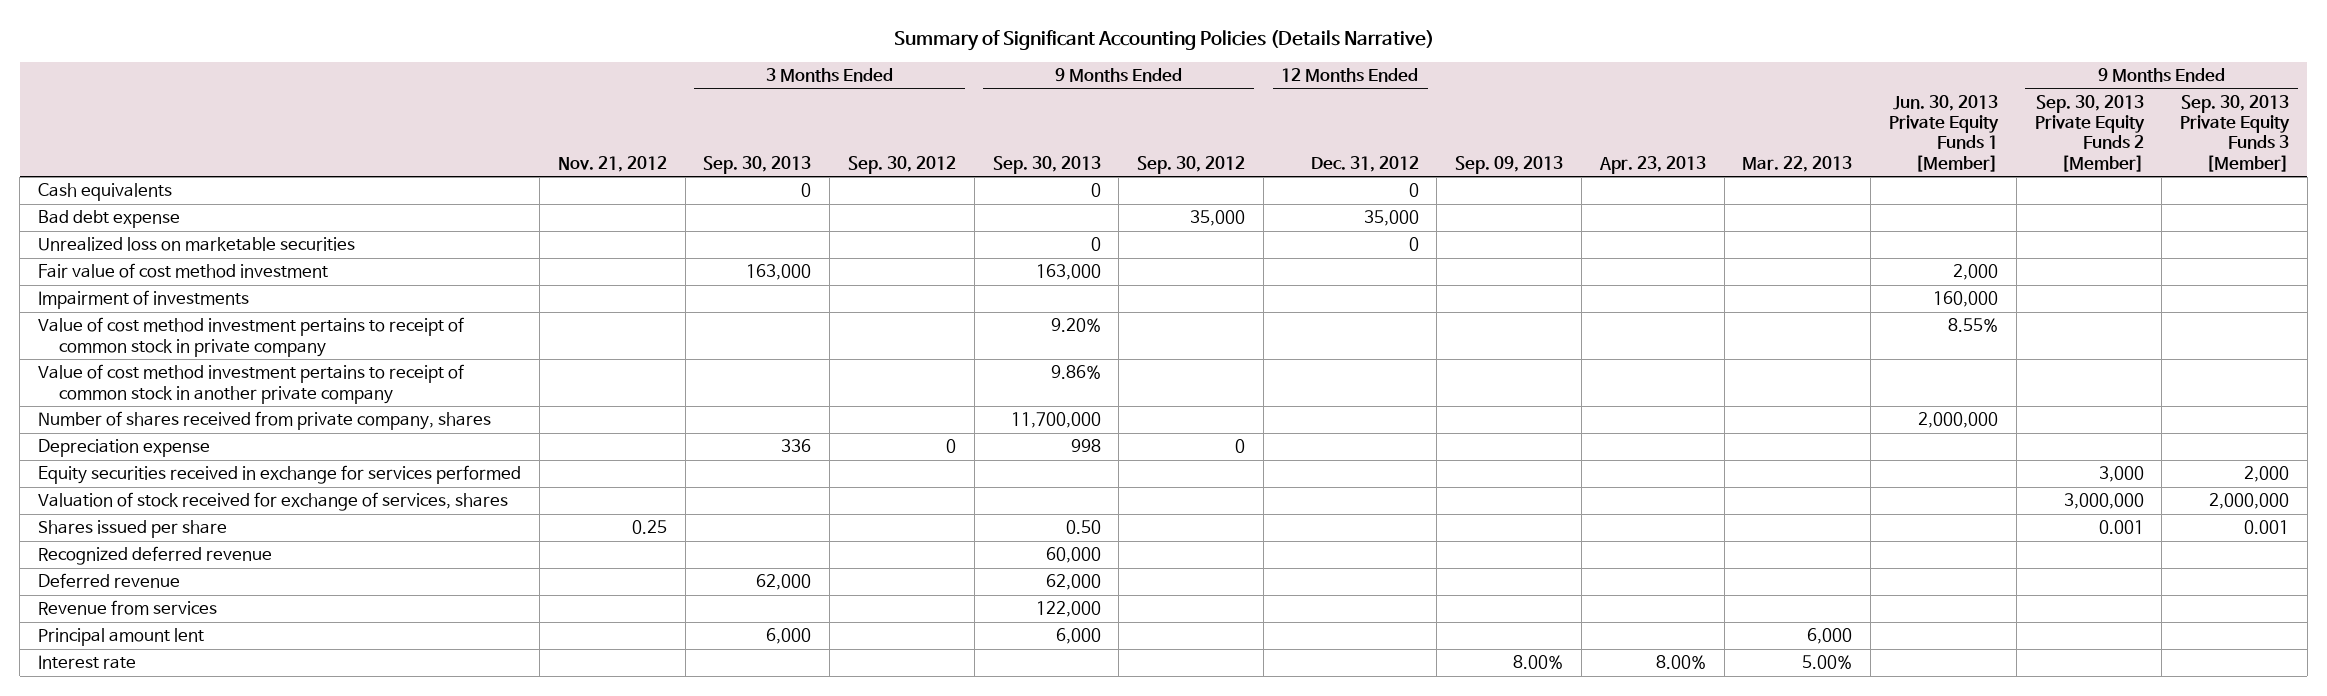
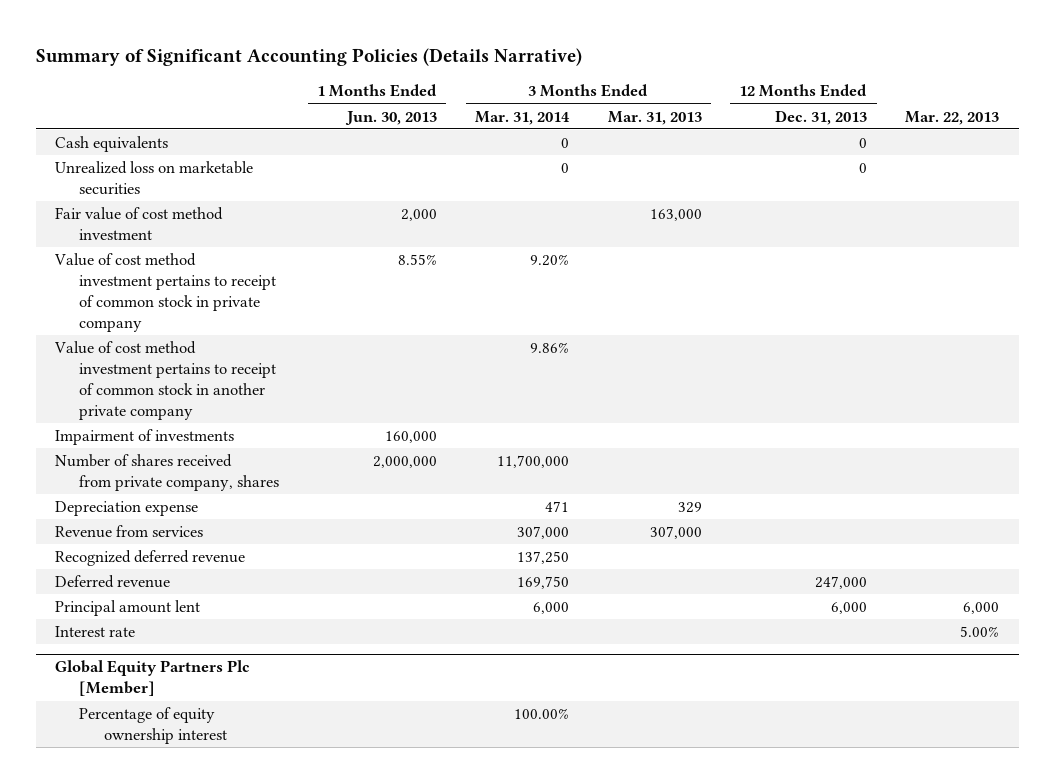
- | Nov. 21, 2012 | 3 Months Ended Sep. 30, 2013 | 3 Months Ended Sep. 30, 2012 | 9 Months Ended Sep. 30, 2013 | 9 Months Ended Sep. 30, 2012 | 12 Months Ended Dec. 31, 2012 | Sep. 09, 2013 | Apr. 23, 2013 | Mar. 22, 2013 | Jun. 30, 2013 Private Equity Funds 1 [Member] | 9 Months Ended Sep. 30, 2013 Private Equity Funds 2 [Member] | 9 Months Ended Sep. 30, 2013 Private Equity Funds 3 [Member]
+ | 1 Months Ended Jun. 30, 2013 | 3 Months Ended Mar. 31, 2014 | 3 Months Ended Mar. 31, 2013 | 12 Months Ended Dec. 31, 2013 | Mar. 22, 2013
- Bad debt expense | | | | | 35,000 | 35,000 | | | | | |
moved down: Impairment of investments | 160,000 | | | |
- Equity securities received in exchange for services performed | | | | | | | | | | | 3,000 | 2,000
- Valuation of stock received for exchange of services, shares | | | | | | | | | | | 3,000,000 | 2,000,000
- Shares issued per share | 0.25 | | | 0.50 | | | | | | | 0.001 | 0.001
moved up: Revenue from services | | 307,000 | 307,000 | |
+ Global Equity Partners Plc [Member]
+ Percentage of equity ownership interest | | 100.00% | | |

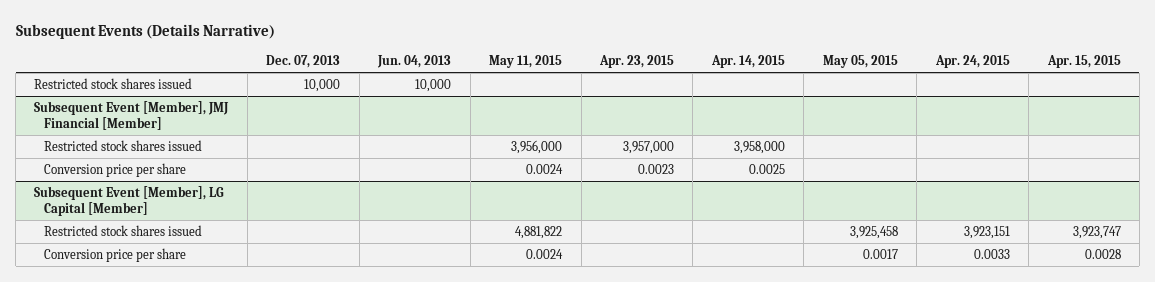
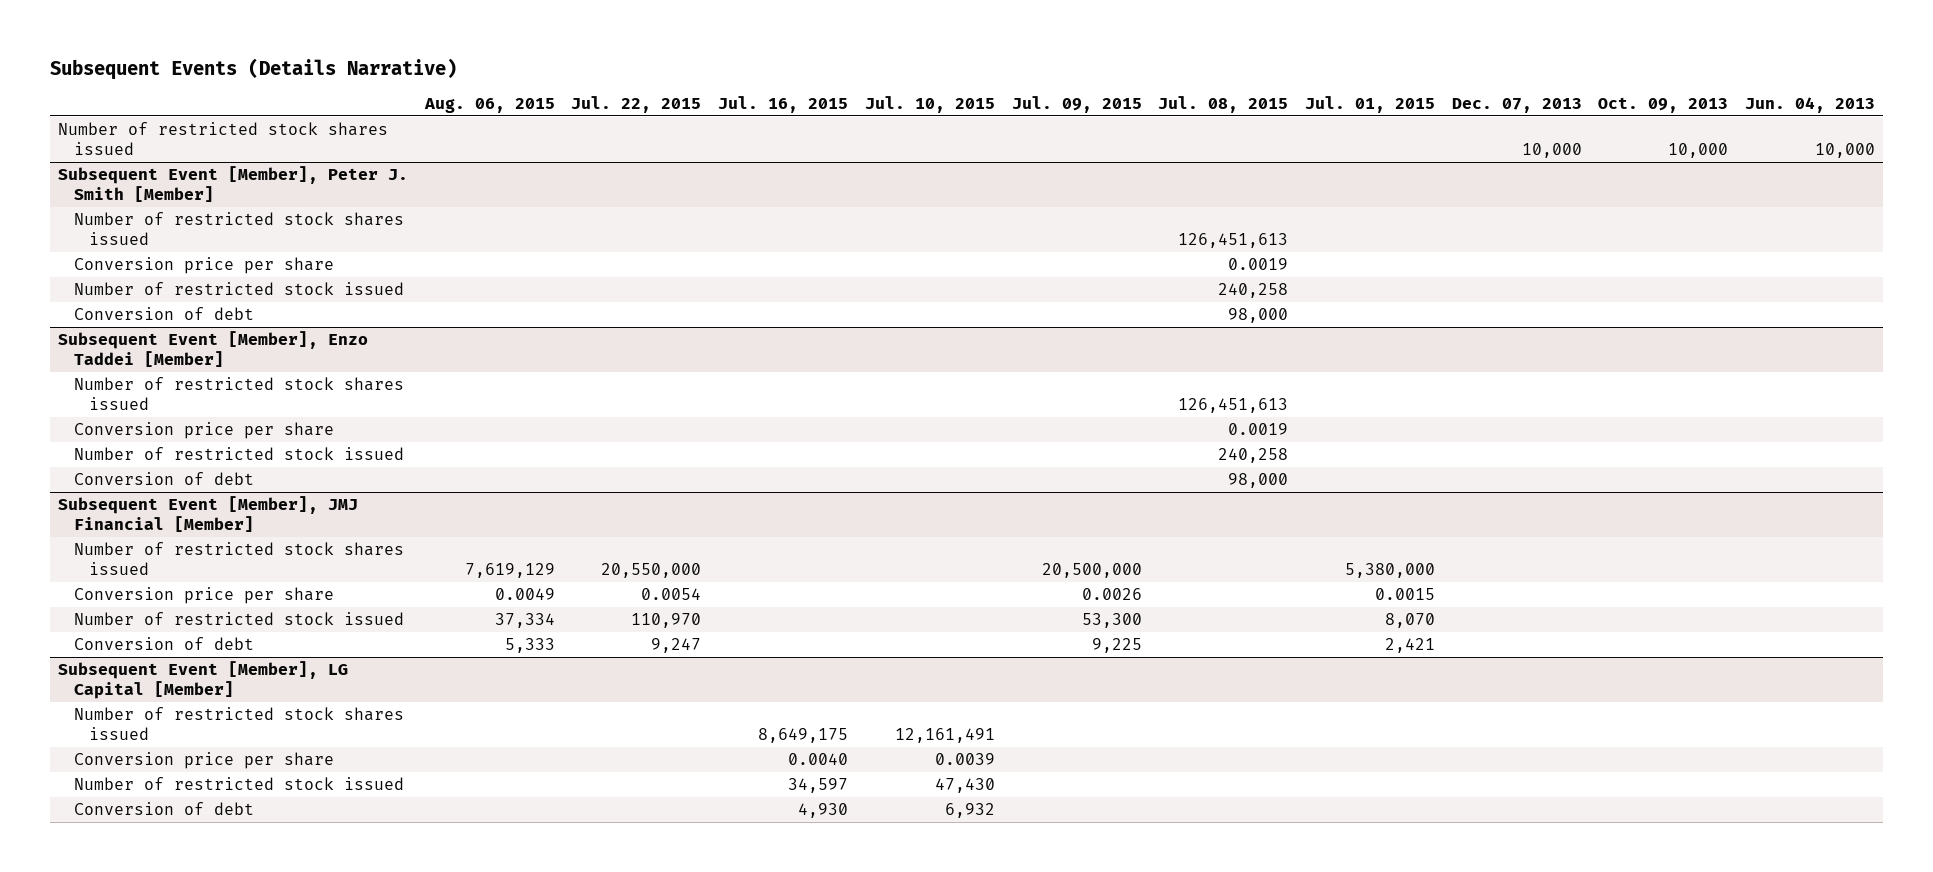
- | Dec. 07, 2013 | Jun. 04, 2013 | May 11, 2015 | Apr. 23, 2015 | Apr. 14, 2015 | May 05, 2015 | Apr. 24, 2015 | Apr. 15, 2015
+ | Aug. 06, 2015 | Jul. 22, 2015 | Jul. 16, 2015 | Jul. 10, 2015 | Jul. 09, 2015 | Jul. 08, 2015 | Jul. 01, 2015 | Dec. 07, 2013 | Oct. 09, 2013 | Jun. 04, 2013
- Restricted stock shares issued | 10,000 | 10,000 | | | | | |
+ Number of restricted stock shares issued | | | | | | | | 10,000 | 10,000 | 10,000
+ Subsequent Event [Member], Peter J. Smith [Member]
+ Number of restricted stock shares issued | | | | | | 126,451,613 | | | |
+ Conversion price per share | | | | | | 0.0019 | | | |
+ Number of restricted stock issued | | | | | | 240,258 | | | |
+ Conversion of debt | | | | | | 98,000 | | | |
+ Subsequent Event [Member], Enzo Taddei [Member]
+ Number of restricted stock shares issued | | | | | | 126,451,613 | | | |
+ Conversion price per share | | | | | | 0.0019 | | | |
+ Number of restricted stock issued | | | | | | 240,258 | | | |
+ Conversion of debt | | | | | | 98,000 | | | |
@ Subsequent Event [Member], JMJ Financial [Member]
- Restricted stock shares issued | | | 3,956,000 | 3,957,000 | 3,958,000 | | |
+ Number of restricted stock shares issued | 7,619,129 | 20,550,000 | | | 20,500,000 | | 5,380,000 | | |
+ Number of restricted stock issued | 37,334 | 110,970 | | | 53,300 | | 8,070 | | |
+ Conversion of debt | 5,333 | 9,247 | | | 9,225 | | 2,421 | | |
@ Subsequent Event [Member], LG Capital [Member]
- Restricted stock shares issued | | | 4,881,822 | | | 3,925,458 | 3,923,151 | 3,923,747
+ Number of restricted stock shares issued | | | 8,649,175 | 12,161,491 | | | | | |
+ Number of restricted stock issued | | | 34,597 | 47,430 | | | | | |
+ Conversion of debt | | | 4,930 | 6,932 | | | | | |

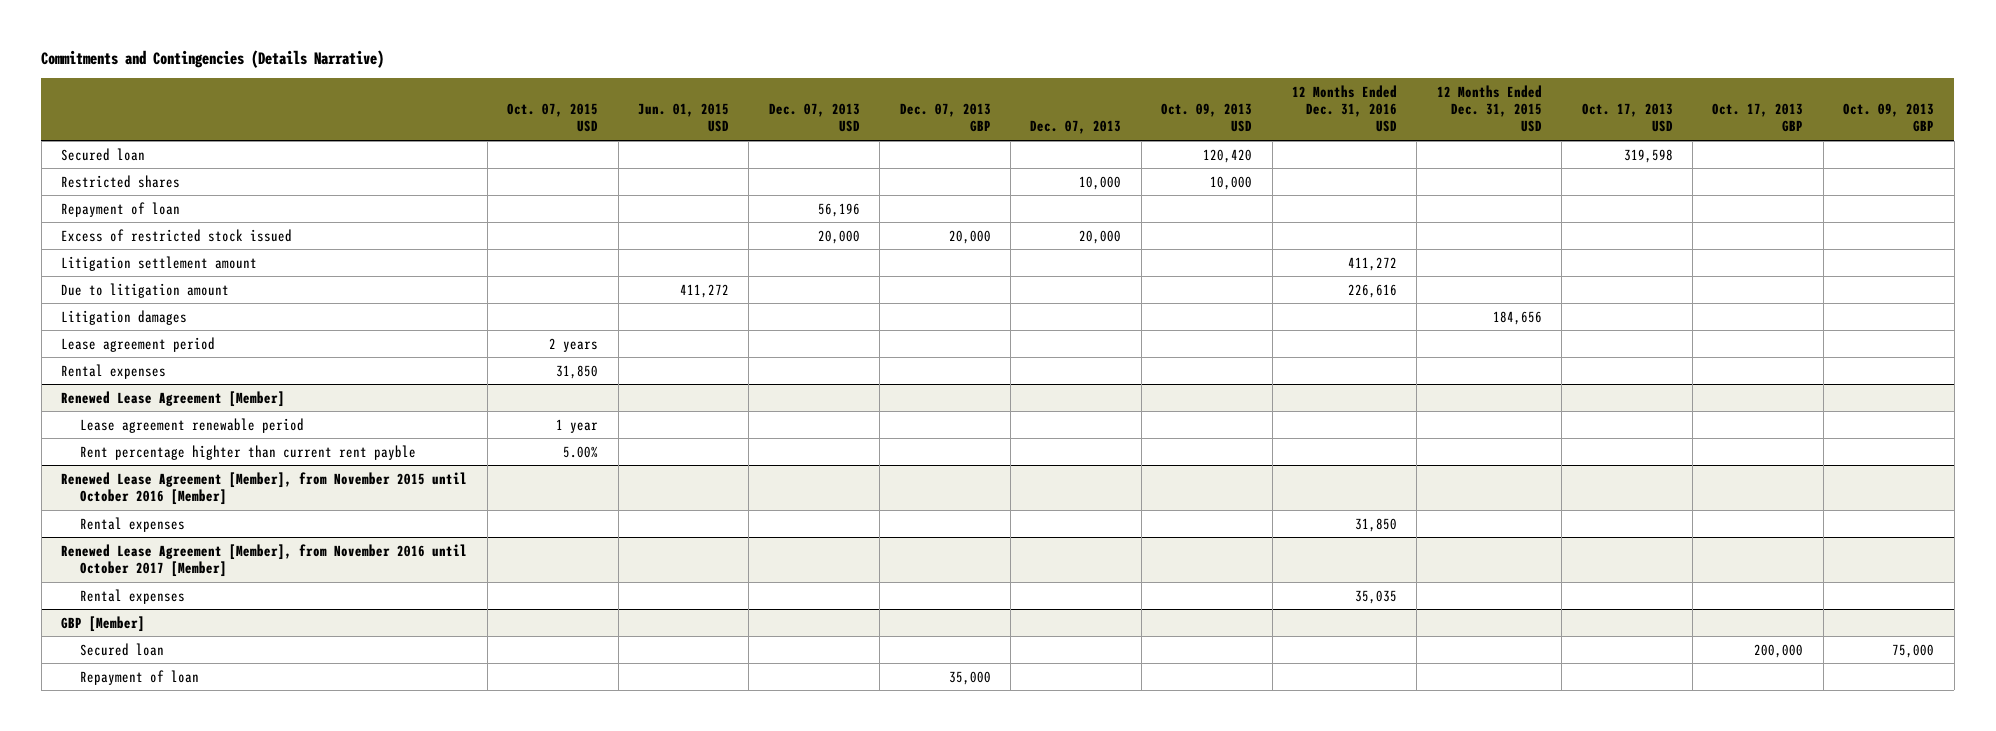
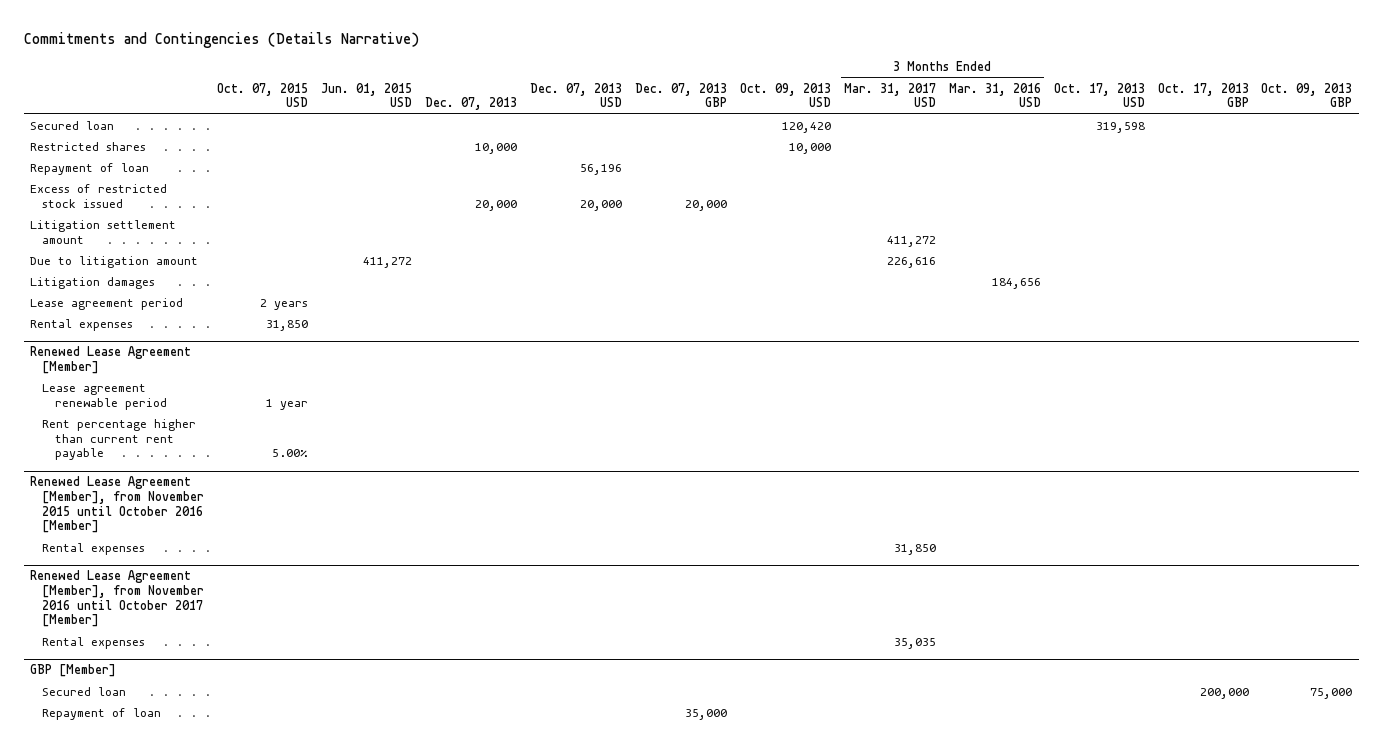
- | Oct. 07, 2015 USD | Jun. 01, 2015 USD | Dec. 07, 2013 USD | Dec. 07, 2013 GBP | Dec. 07, 2013 | Oct. 09, 2013 USD | 12 Months Ended Dec. 31, 2016 USD | 12 Months Ended Dec. 31, 2015 USD | Oct. 17, 2013 USD | Oct. 17, 2013 GBP | Oct. 09, 2013 GBP
+ | Oct. 07, 2015 USD | Jun. 01, 2015 USD | Dec. 07, 2013 | Dec. 07, 2013 USD | Dec. 07, 2013 GBP | Oct. 09, 2013 USD | 3 Months Ended Mar. 31, 2017 USD | 3 Months Ended Mar. 31, 2016 USD | Oct. 17, 2013 USD | Oct. 17, 2013 GBP | Oct. 09, 2013 GBP
@ Renewed Lease Agreement [Member]
- Rent percentage highter than current rent payble | 5.00% | | | | | | | | | |
+ Rent percentage higher than current rent payable | 5.00% | | | | | | | | | |

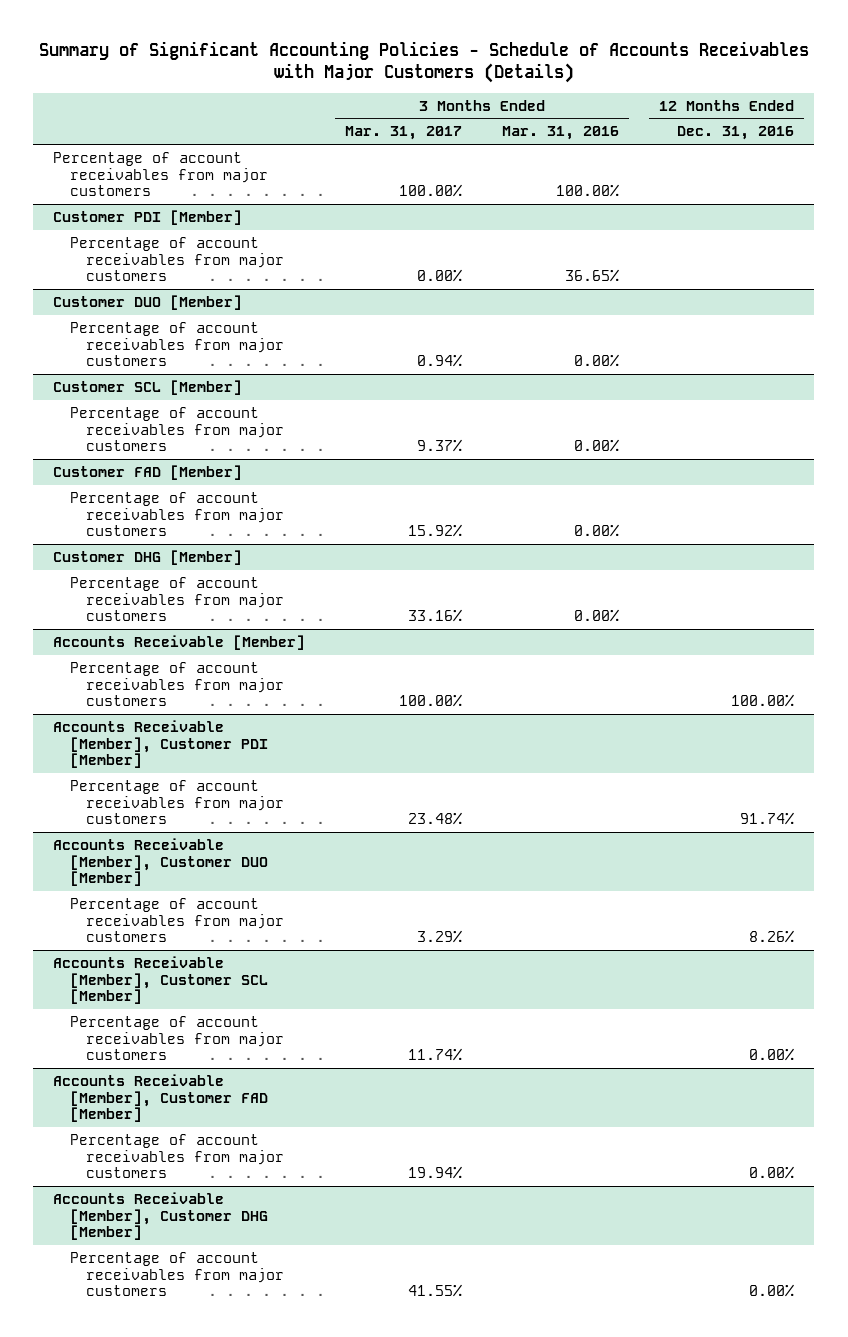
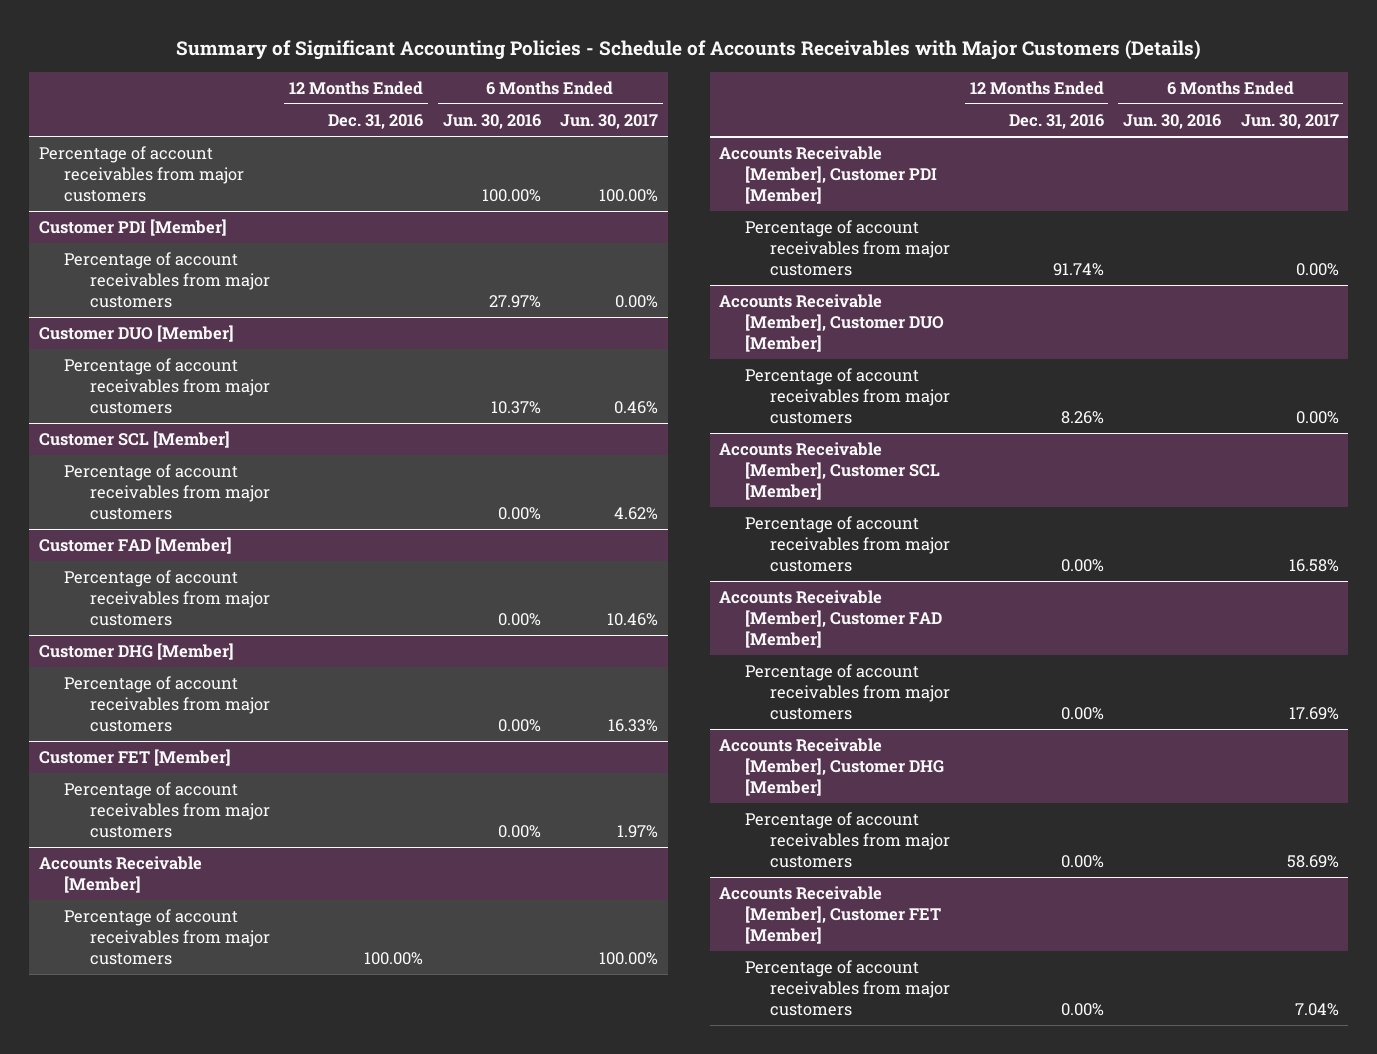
- | 3 Months Ended Mar. 31, 2017 | 3 Months Ended Mar. 31, 2016 | 12 Months Ended Dec. 31, 2016
+ | 12 Months Ended Dec. 31, 2016 | 6 Months Ended Jun. 30, 2016 | 6 Months Ended Jun. 30, 2017
+ Customer FET [Member]
+ Percentage of account receivables from major customers | | 0.00% | 1.97%
+ Accounts Receivable [Member], Customer FET [Member]
+ Percentage of account receivables from major customers | 0.00% | | 7.04%

